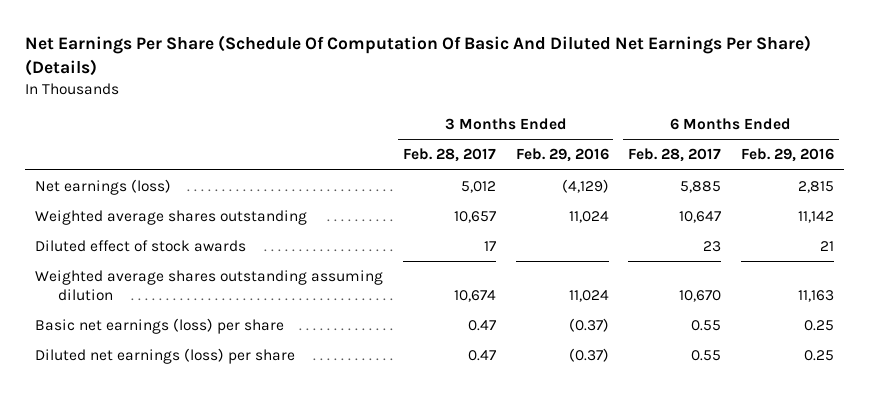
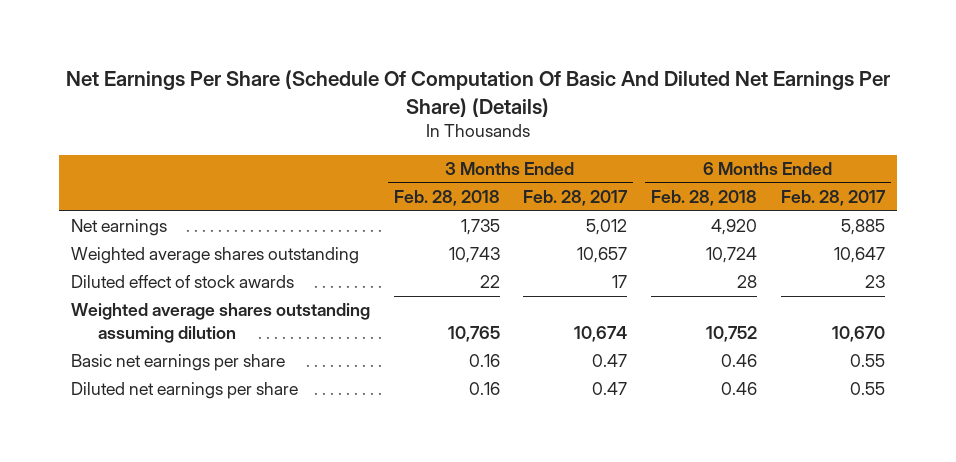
- | 3 Months Ended Feb. 28, 2017 | 3 Months Ended Feb. 29, 2016 | 6 Months Ended Feb. 28, 2017 | 6 Months Ended Feb. 29, 2016
+ | 3 Months Ended Feb. 28, 2018 | 3 Months Ended Feb. 28, 2017 | 6 Months Ended Feb. 28, 2018 | 6 Months Ended Feb. 28, 2017
- Net earnings (loss) | 5,012 | (4,129) | 5,885 | 2,815
+ Net earnings | 1,735 | 5,012 | 4,920 | 5,885
- Basic net earnings (loss) per share | 0.47 | (0.37) | 0.55 | 0.25
- Diluted net earnings (loss) per share | 0.47 | (0.37) | 0.55 | 0.25
+ Basic net earnings per share | 0.16 | 0.47 | 0.46 | 0.55
+ Diluted net earnings per share | 0.16 | 0.47 | 0.46 | 0.55

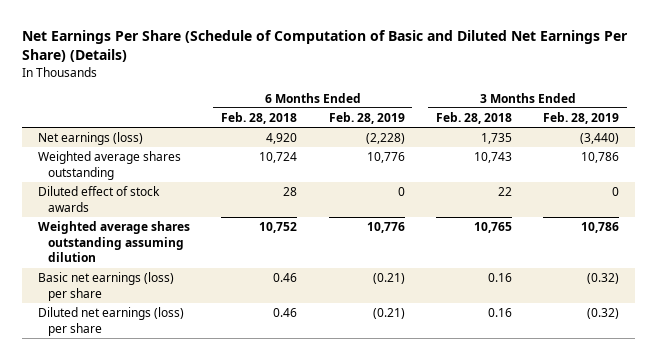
- Net Earnings Per Share (Schedule Of Computation Of Basic And Diluted Net Earnings Per Share) (Details)
+ Net Earnings Per Share (Schedule of Computation of Basic and Diluted Net Earnings Per Share) (Details)
- | 3 Months Ended Feb. 28, 2018 | 3 Months Ended Feb. 28, 2017 | 6 Months Ended Feb. 28, 2018 | 6 Months Ended Feb. 28, 2017
+ | 6 Months Ended Feb. 28, 2018 | 6 Months Ended Feb. 28, 2019 | 3 Months Ended Feb. 28, 2018 | 3 Months Ended Feb. 28, 2019
- Net earnings | 1,735 | 5,012 | 4,920 | 5,885
+ Net earnings (loss) | 4,920 | (2,228) | 1,735 | (3,440)
- Basic net earnings per share | 0.16 | 0.47 | 0.46 | 0.55
- Diluted net earnings per share | 0.16 | 0.47 | 0.46 | 0.55
+ Basic net earnings (loss) per share | 0.46 | (0.21) | 0.16 | (0.32)
+ Diluted net earnings (loss) per share | 0.46 | (0.21) | 0.16 | (0.32)

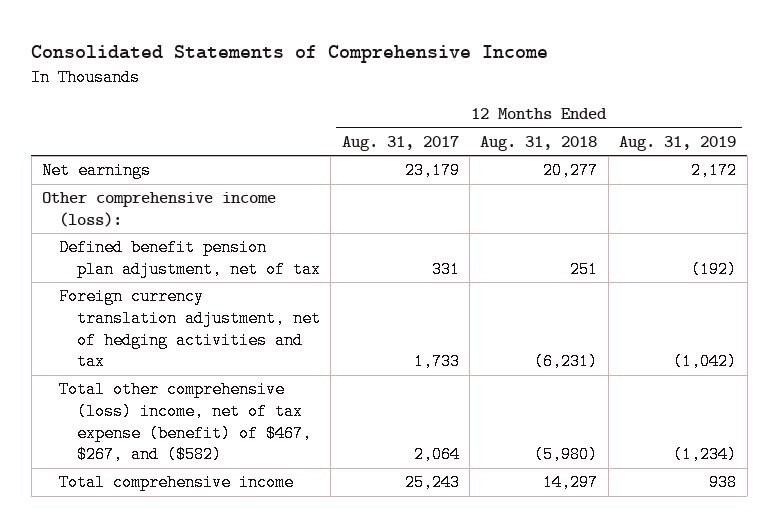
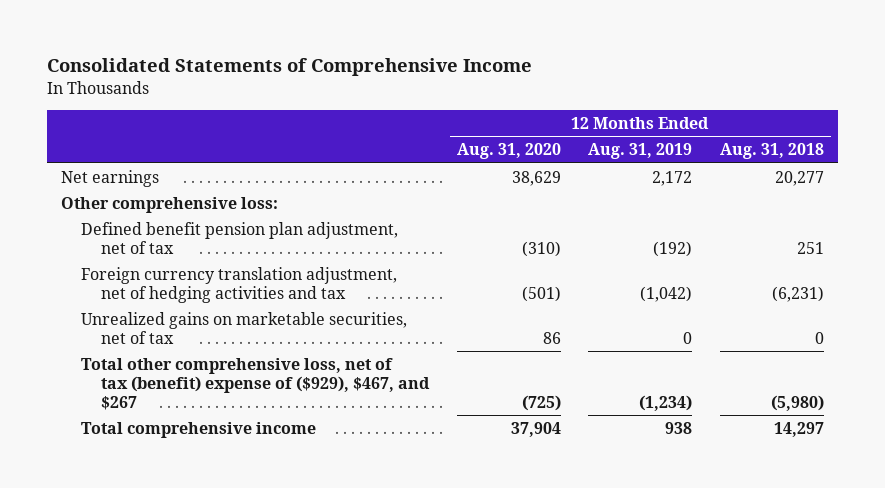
- | 12 Months Ended Aug. 31, 2017 | 12 Months Ended Aug. 31, 2018 | 12 Months Ended Aug. 31, 2019
+ | 12 Months Ended Aug. 31, 2020 | 12 Months Ended Aug. 31, 2019 | 12 Months Ended Aug. 31, 2018
- Other comprehensive income (loss):
+ Other comprehensive loss:
- Total other comprehensive (loss) income, net of tax expense (benefit) of $467, $267, and ($582) | 2,064 | (5,980) | (1,234)
+ Unrealized gains on marketable securities, net of tax | 86 | 0 | 0
+ Total other comprehensive loss, net of tax (benefit) expense of ($929), $467, and $267 | (725) | (1,234) | (5,980)

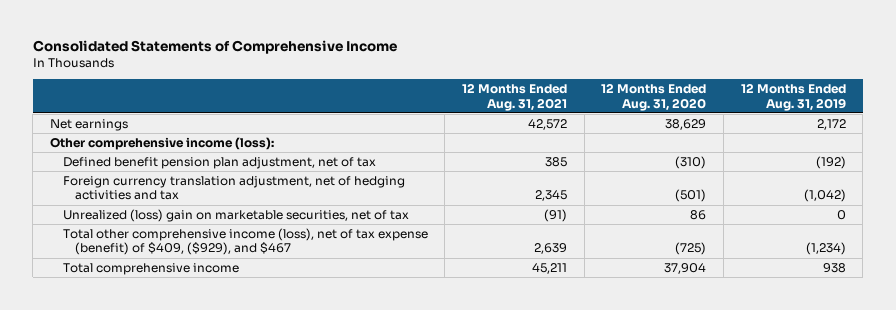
- | 12 Months Ended Aug. 31, 2020 | 12 Months Ended Aug. 31, 2019 | 12 Months Ended Aug. 31, 2018
+ | 12 Months Ended Aug. 31, 2021 | 12 Months Ended Aug. 31, 2020 | 12 Months Ended Aug. 31, 2019
- Other comprehensive loss:
+ Other comprehensive income (loss):
- Unrealized gains on marketable securities, net of tax | 86 | 0 | 0
- Total other comprehensive loss, net of tax (benefit) expense of ($929), $467, and $267 | (725) | (1,234) | (5,980)
+ Unrealized (loss) gain on marketable securities, net of tax | (91) | 86 | 0
+ Total other comprehensive income (loss), net of tax expense (benefit) of $409, ($929), and $467 | 2,639 | (725) | (1,234)

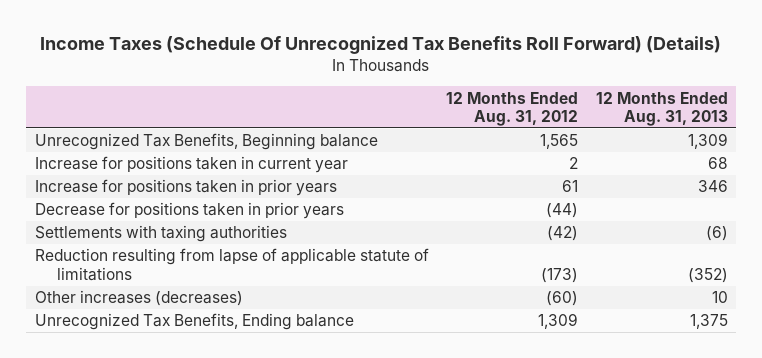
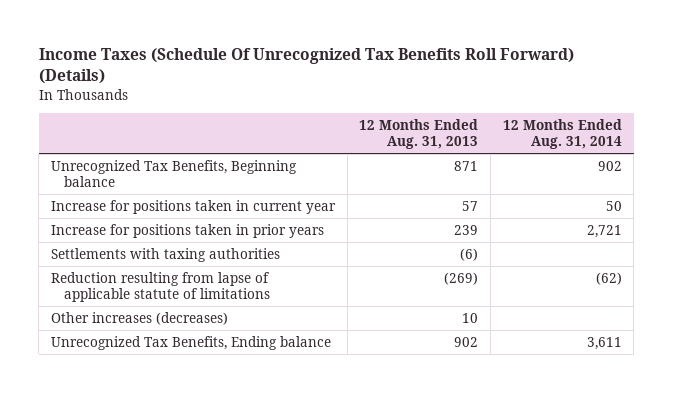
- | 12 Months Ended Aug. 31, 2012 | 12 Months Ended Aug. 31, 2013
+ | 12 Months Ended Aug. 31, 2013 | 12 Months Ended Aug. 31, 2014
- Unrecognized Tax Benefits, Beginning balance | 1,565 | 1,309
- Increase for positions taken in current year | 2 | 68
- Increase for positions taken in prior years | 61 | 346
- Decrease for positions taken in prior years | (44) |
+ Unrecognized Tax Benefits, Beginning balance | 871 | 902
+ Increase for positions taken in current year | 57 | 50
+ Increase for positions taken in prior years | 239 | 2,721
- Reduction resulting from lapse of applicable statute of limitations | (173) | (352)
+ Reduction resulting from lapse of applicable statute of limitations | (269) | (62)
- Unrecognized Tax Benefits, Ending balance | 1,309 | 1,375
+ Unrecognized Tax Benefits, Ending balance | 902 | 3,611

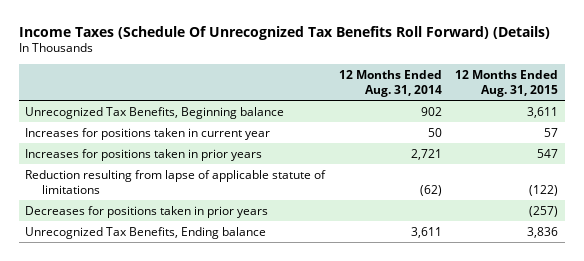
- | 12 Months Ended Aug. 31, 2013 | 12 Months Ended Aug. 31, 2014
+ | 12 Months Ended Aug. 31, 2014 | 12 Months Ended Aug. 31, 2015
- Increase for positions taken in current year | 57 | 50
- Increase for positions taken in prior years | 239 | 2,721
- Settlements with taxing authorities | (6) |
+ Increases for positions taken in current year | 50 | 57
+ Increases for positions taken in prior years | 2,721 | 547
- Other increases (decreases) | 10 |
+ Decreases for positions taken in prior years | | (257)

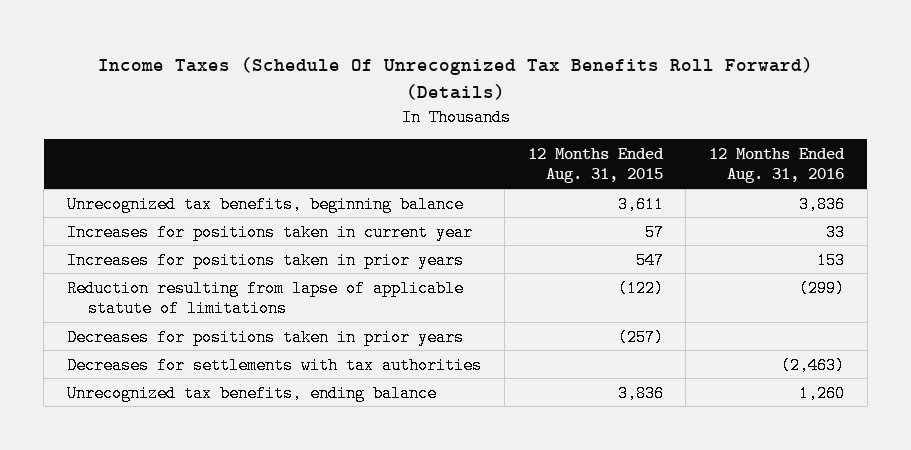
- | 12 Months Ended Aug. 31, 2014 | 12 Months Ended Aug. 31, 2015
+ | 12 Months Ended Aug. 31, 2015 | 12 Months Ended Aug. 31, 2016
- Unrecognized Tax Benefits, Beginning balance | 902 | 3,611
+ Unrecognized tax benefits, beginning balance | 3,611 | 3,836
- Unrecognized Tax Benefits, Ending balance | 3,611 | 3,836
+ Decreases for settlements with tax authorities | | (2,463)
+ Unrecognized tax benefits, ending balance | 3,836 | 1,260

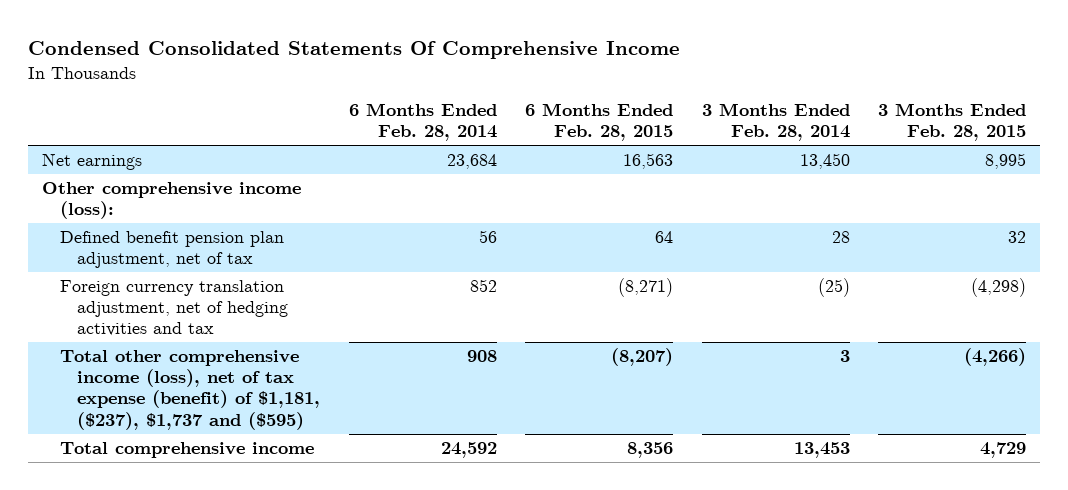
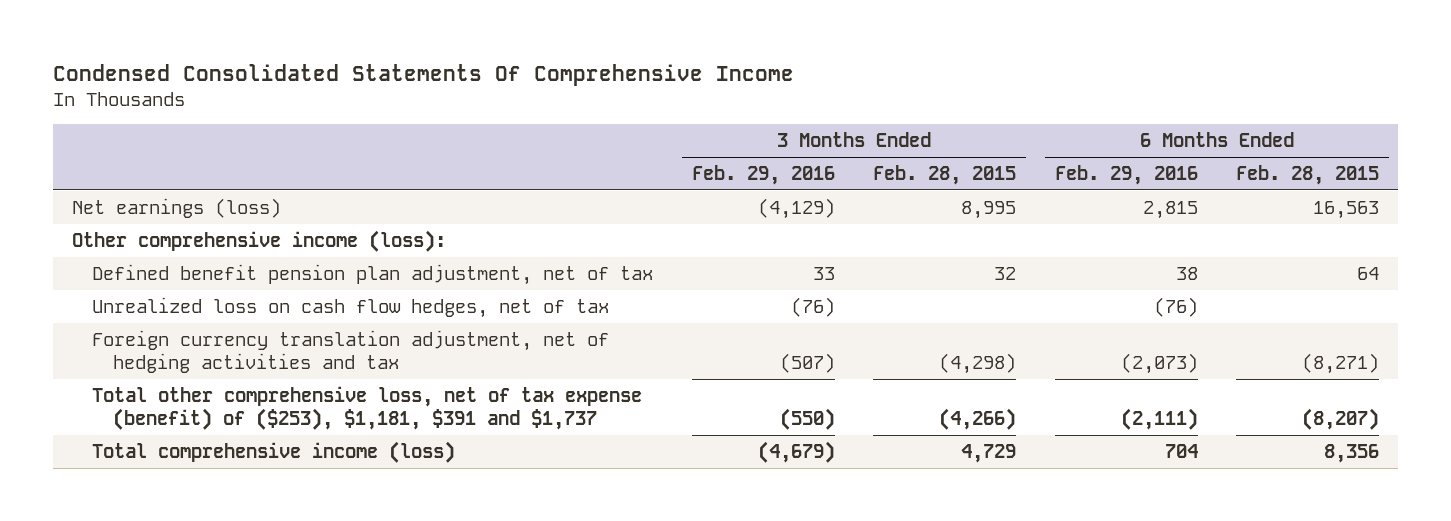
- | 6 Months Ended Feb. 28, 2014 | 6 Months Ended Feb. 28, 2015 | 3 Months Ended Feb. 28, 2014 | 3 Months Ended Feb. 28, 2015
+ | 3 Months Ended Feb. 29, 2016 | 3 Months Ended Feb. 28, 2015 | 6 Months Ended Feb. 29, 2016 | 6 Months Ended Feb. 28, 2015
- Net earnings | 23,684 | 16,563 | 13,450 | 8,995
+ Net earnings (loss) | (4,129) | 8,995 | 2,815 | 16,563
+ Unrealized loss on cash flow hedges, net of tax | (76) | | (76) |
- Total other comprehensive income (loss), net of tax expense (benefit) of $1,181, ($237), $1,737 and ($595) | 908 | (8,207) | 3 | (4,266)
- Total comprehensive income | 24,592 | 8,356 | 13,453 | 4,729
+ Total other comprehensive loss, net of tax expense (benefit) of ($253), $1,181, $391 and $1,737 | (550) | (4,266) | (2,111) | (8,207)
+ Total comprehensive income (loss) | (4,679) | 4,729 | 704 | 8,356

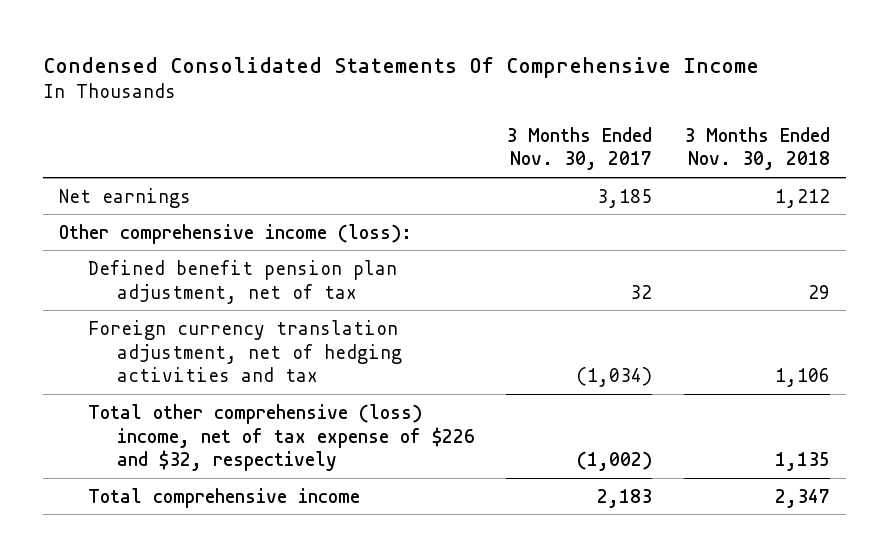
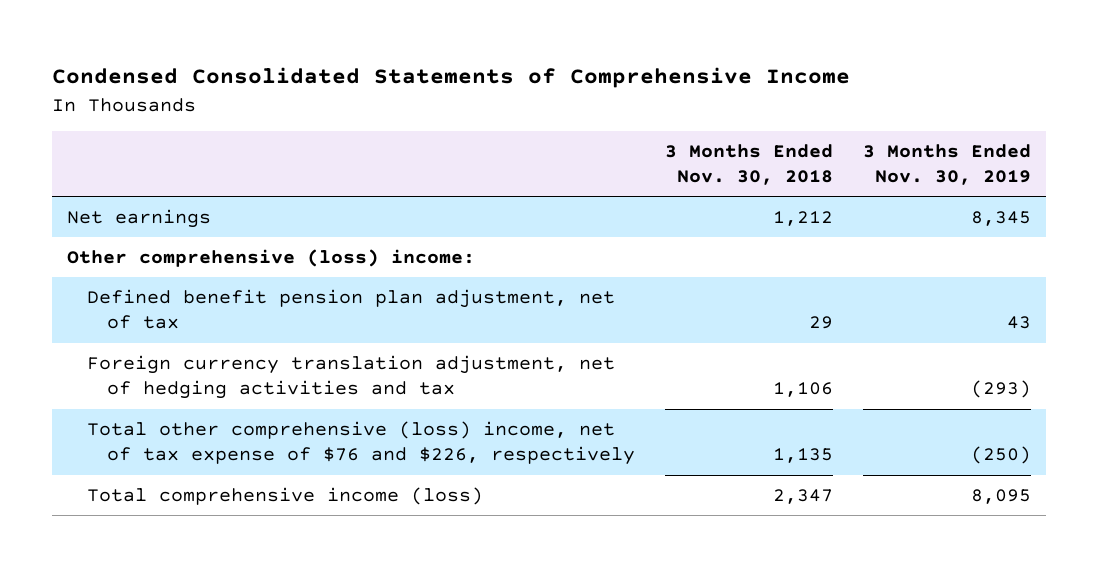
- Condensed Consolidated Statements Of Comprehensive Income
+ Condensed Consolidated Statements of Comprehensive Income
- | 3 Months Ended Nov. 30, 2017 | 3 Months Ended Nov. 30, 2018
+ | 3 Months Ended Nov. 30, 2018 | 3 Months Ended Nov. 30, 2019
- Other comprehensive income (loss):
+ Other comprehensive (loss) income:
- Total other comprehensive (loss) income, net of tax expense of $226 and $32, respectively | (1,002) | 1,135
- Total comprehensive income | 2,183 | 2,347
+ Total other comprehensive (loss) income, net of tax expense of $76 and $226, respectively | 1,135 | (250)
+ Total comprehensive income (loss) | 2,347 | 8,095

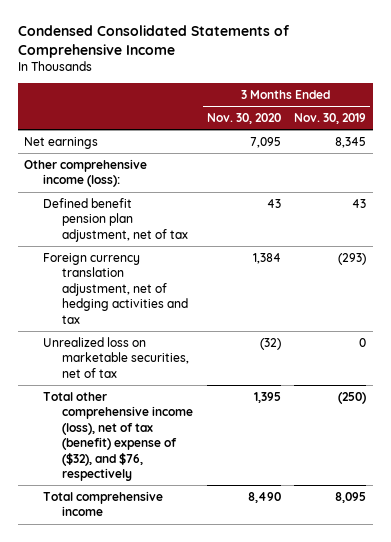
- | 3 Months Ended Nov. 30, 2018 | 3 Months Ended Nov. 30, 2019
+ | 3 Months Ended Nov. 30, 2020 | 3 Months Ended Nov. 30, 2019
- Other comprehensive (loss) income:
+ Other comprehensive income (loss):
- Total other comprehensive (loss) income, net of tax expense of $76 and $226, respectively | 1,135 | (250)
- Total comprehensive income (loss) | 2,347 | 8,095
+ Unrealized loss on marketable securities, net of tax | (32) | 0
+ Total other comprehensive income (loss), net of tax (benefit) expense of ($32), and $76, respectively | 1,395 | (250)
+ Total comprehensive income | 8,490 | 8,095

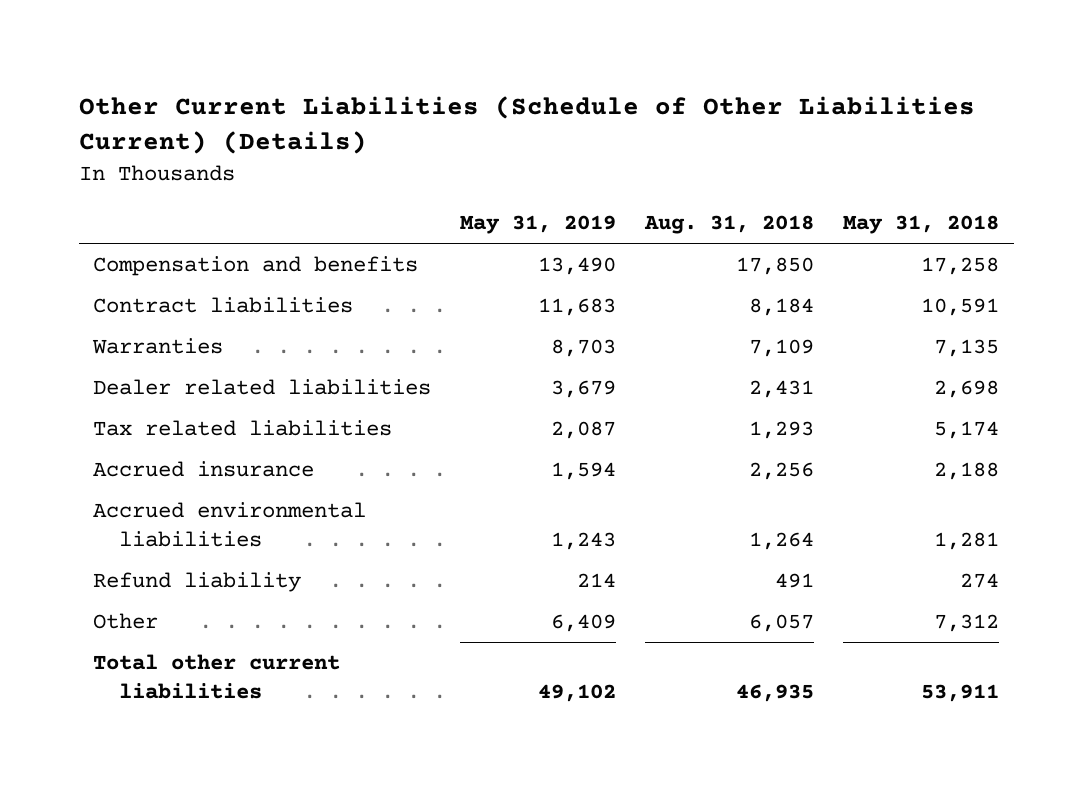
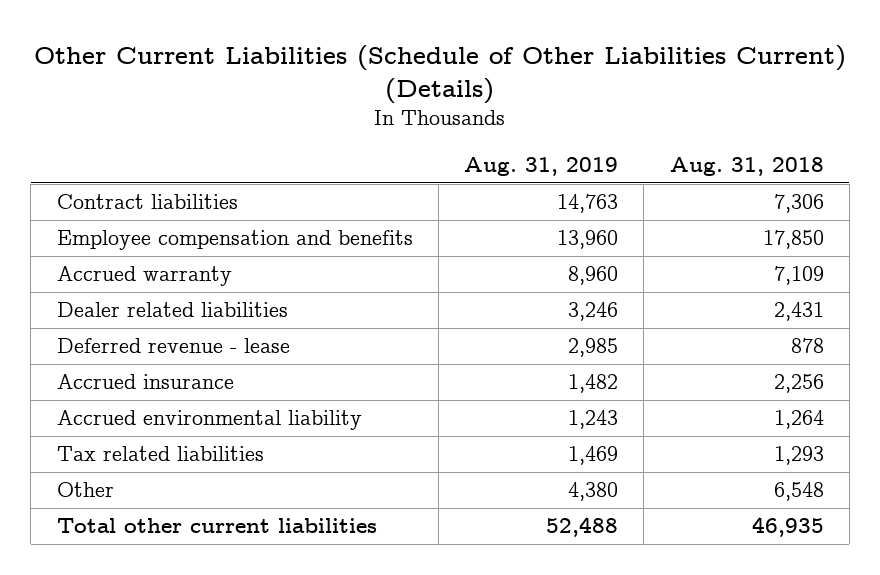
- | May 31, 2019 | Aug. 31, 2018 | May 31, 2018
+ | Aug. 31, 2019 | Aug. 31, 2018
- Compensation and benefits | 13,490 | 17,850 | 17,258
- Contract liabilities | 11,683 | 8,184 | 10,591
- Warranties | 8,703 | 7,109 | 7,135
+ Contract liabilities | 14,763 | 7,306
+ Employee compensation and benefits | 13,960 | 17,850
+ Accrued warranty | 8,960 | 7,109
+ Deferred revenue - lease | 2,985 | 878
- Accrued environmental liabilities | 1,243 | 1,264 | 1,281
- Refund liability | 214 | 491 | 274
- Other | 6,409 | 6,057 | 7,312
+ Accrued environmental liability | 1,243 | 1,264
moved down: Tax related liabilities | 1,469 | 1,293
+ Other | 4,380 | 6,548

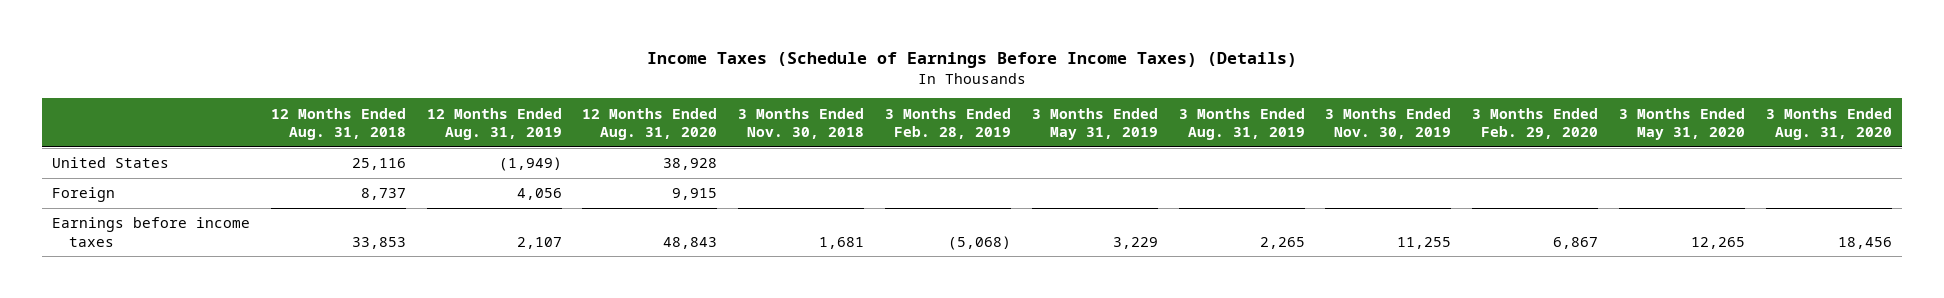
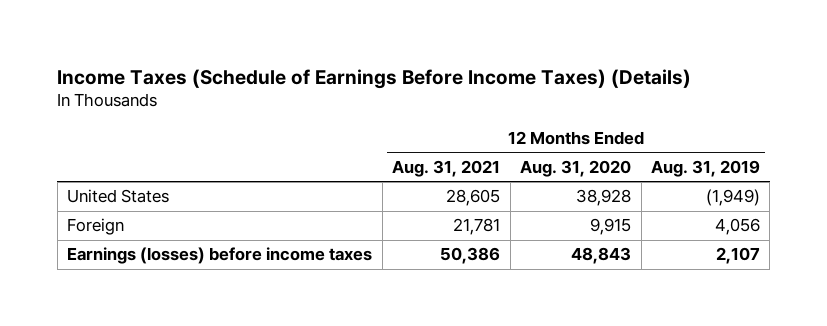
- | 12 Months Ended Aug. 31, 2018 | 12 Months Ended Aug. 31, 2019 | 12 Months Ended Aug. 31, 2020 | 3 Months Ended Nov. 30, 2018 | 3 Months Ended Feb. 28, 2019 | 3 Months Ended May 31, 2019 | 3 Months Ended Aug. 31, 2019 | 3 Months Ended Nov. 30, 2019 | 3 Months Ended Feb. 29, 2020 | 3 Months Ended May 31, 2020 | 3 Months Ended Aug. 31, 2020
+ | 12 Months Ended Aug. 31, 2021 | 12 Months Ended Aug. 31, 2020 | 12 Months Ended Aug. 31, 2019
- Earnings before income taxes | 33,853 | 2,107 | 48,843 | 1,681 | (5,068) | 3,229 | 2,265 | 11,255 | 6,867 | 12,265 | 18,456
+ Earnings (losses) before income taxes | 50,386 | 48,843 | 2,107

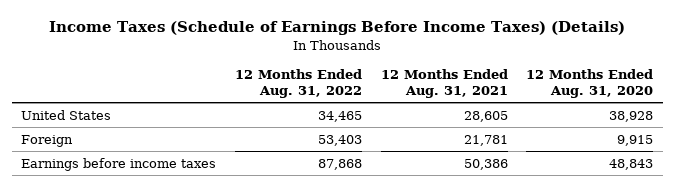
- | 12 Months Ended Aug. 31, 2021 | 12 Months Ended Aug. 31, 2020 | 12 Months Ended Aug. 31, 2019
+ | 12 Months Ended Aug. 31, 2022 | 12 Months Ended Aug. 31, 2021 | 12 Months Ended Aug. 31, 2020
- Earnings (losses) before income taxes | 50,386 | 48,843 | 2,107
+ Earnings before income taxes | 87,868 | 50,386 | 48,843

